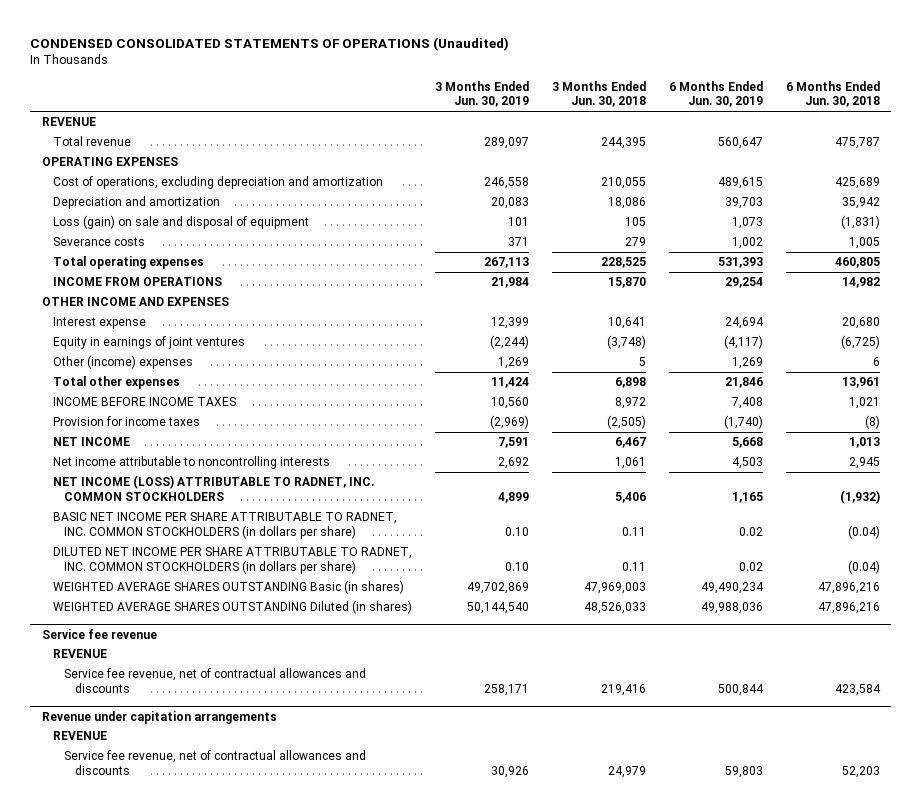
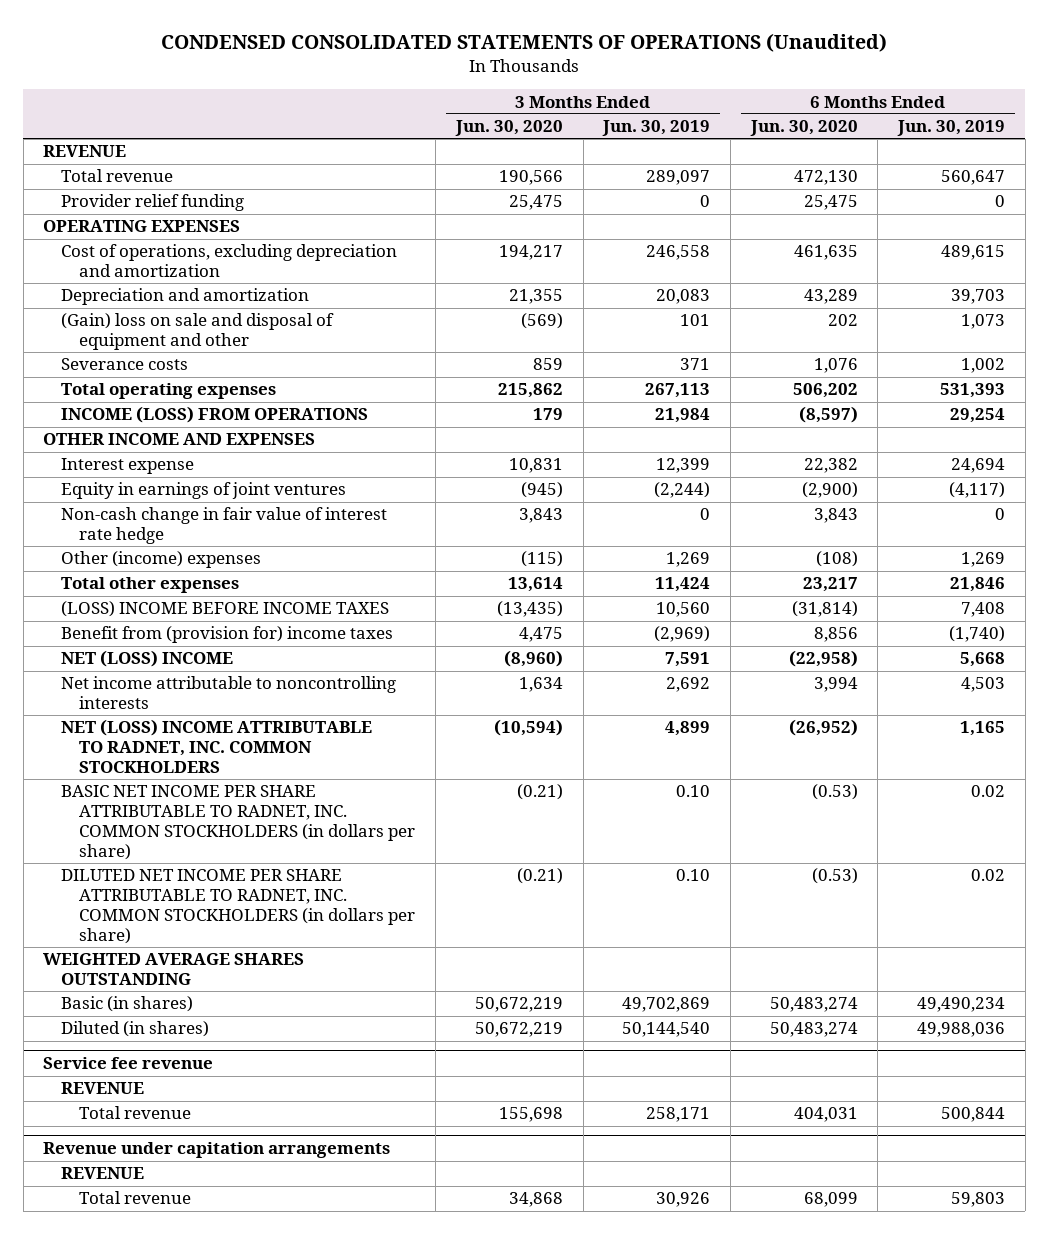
- | 3 Months Ended Jun. 30, 2019 | 3 Months Ended Jun. 30, 2018 | 6 Months Ended Jun. 30, 2019 | 6 Months Ended Jun. 30, 2018
+ | 3 Months Ended Jun. 30, 2020 | 3 Months Ended Jun. 30, 2019 | 6 Months Ended Jun. 30, 2020 | 6 Months Ended Jun. 30, 2019
+ Provider relief funding | 25,475 | 0 | 25,475 | 0
- Loss (gain) on sale and disposal of equipment | 101 | 105 | 1,073 | (1,831)
+ (Gain) loss on sale and disposal of equipment and other | (569) | 101 | 202 | 1,073
- INCOME FROM OPERATIONS | 21,984 | 15,870 | 29,254 | 14,982
+ INCOME (LOSS) FROM OPERATIONS | 179 | 21,984 | (8,597) | 29,254
+ Non-cash change in fair value of interest rate hedge | 3,843 | 0 | 3,843 | 0
- INCOME BEFORE INCOME TAXES | 10,560 | 8,972 | 7,408 | 1,021
- Provision for income taxes | (2,969) | (2,505) | (1,740) | (8)
- NET INCOME | 7,591 | 6,467 | 5,668 | 1,013
+ (LOSS) INCOME BEFORE INCOME TAXES | (13,435) | 10,560 | (31,814) | 7,408
+ Benefit from (provision for) income taxes | 4,475 | (2,969) | 8,856 | (1,740)
+ NET (LOSS) INCOME | (8,960) | 7,591 | (22,958) | 5,668
- NET INCOME (LOSS) ATTRIBUTABLE TO RADNET, INC. COMMON STOCKHOLDERS | 4,899 | 5,406 | 1,165 | (1,932)
+ NET (LOSS) INCOME ATTRIBUTABLE TO RADNET, INC. COMMON STOCKHOLDERS | (10,594) | 4,899 | (26,952) | 1,165
- WEIGHTED AVERAGE SHARES OUTSTANDING Basic (in shares) | 49,702,869 | 47,969,003 | 49,490,234 | 47,896,216
- WEIGHTED AVERAGE SHARES OUTSTANDING Diluted (in shares) | 50,144,540 | 48,526,033 | 49,988,036 | 47,896,216
+ WEIGHTED AVERAGE SHARES OUTSTANDING
+ Basic (in shares) | 50,672,219 | 49,702,869 | 50,483,274 | 49,490,234
+ Diluted (in shares) | 50,672,219 | 50,144,540 | 50,483,274 | 49,988,036
@ Service fee revenue
- Service fee revenue, net of contractual allowances and discounts | 258,171 | 219,416 | 500,844 | 423,584
+ Total revenue | 155,698 | 258,171 | 404,031 | 500,844
@ Revenue under capitation arrangements
- Service fee revenue, net of contractual allowances and discounts | 30,926 | 24,979 | 59,803 | 52,203
+ Total revenue | 34,868 | 30,926 | 68,099 | 59,803

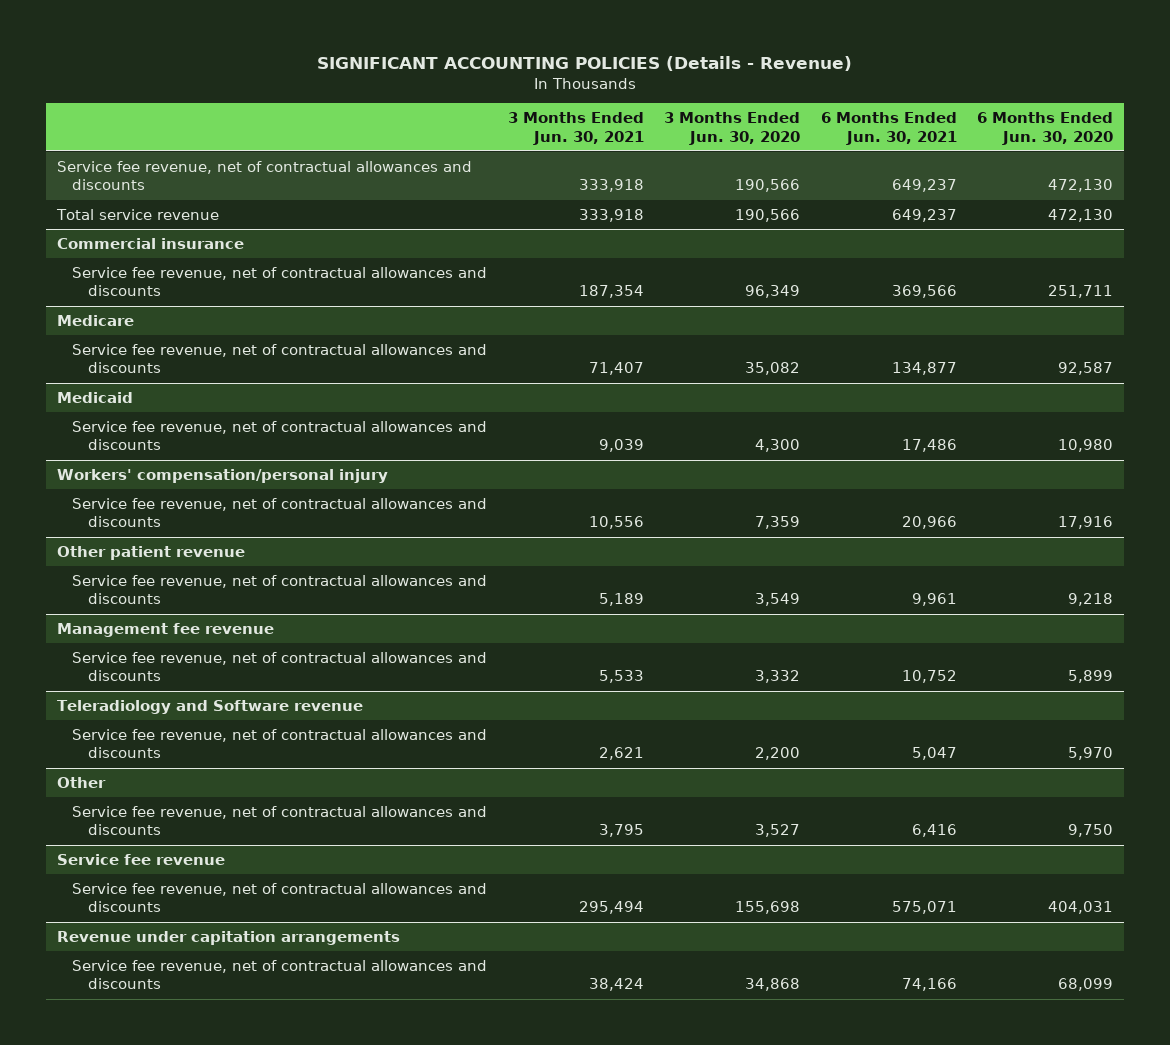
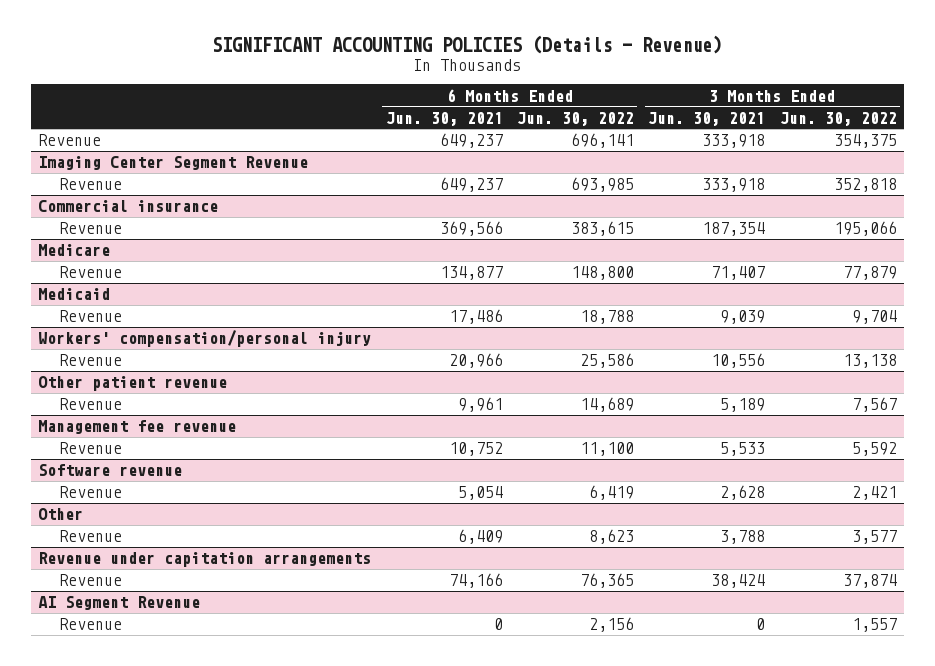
- | 3 Months Ended Jun. 30, 2021 | 3 Months Ended Jun. 30, 2020 | 6 Months Ended Jun. 30, 2021 | 6 Months Ended Jun. 30, 2020
+ | 6 Months Ended Jun. 30, 2021 | 6 Months Ended Jun. 30, 2022 | 3 Months Ended Jun. 30, 2021 | 3 Months Ended Jun. 30, 2022
- Service fee revenue, net of contractual allowances and discounts | 333,918 | 190,566 | 649,237 | 472,130
- Total service revenue | 333,918 | 190,566 | 649,237 | 472,130
+ Revenue | 649,237 | 696,141 | 333,918 | 354,375
+ Imaging Center Segment Revenue
+ Revenue | 649,237 | 693,985 | 333,918 | 352,818
@ Commercial insurance
- Service fee revenue, net of contractual allowances and discounts | 187,354 | 96,349 | 369,566 | 251,711
+ Revenue | 369,566 | 383,615 | 187,354 | 195,066
@ Medicare
- Service fee revenue, net of contractual allowances and discounts | 71,407 | 35,082 | 134,877 | 92,587
+ Revenue | 134,877 | 148,800 | 71,407 | 77,879
@ Medicaid
- Service fee revenue, net of contractual allowances and discounts | 9,039 | 4,300 | 17,486 | 10,980
+ Revenue | 17,486 | 18,788 | 9,039 | 9,704
@ Workers' compensation/personal injury
- Service fee revenue, net of contractual allowances and discounts | 10,556 | 7,359 | 20,966 | 17,916
+ Revenue | 20,966 | 25,586 | 10,556 | 13,138
@ Other patient revenue
- Service fee revenue, net of contractual allowances and discounts | 5,189 | 3,549 | 9,961 | 9,218
+ Revenue | 9,961 | 14,689 | 5,189 | 7,567
@ Management fee revenue
- Service fee revenue, net of contractual allowances and discounts | 5,533 | 3,332 | 10,752 | 5,899
- Teleradiology and Software revenue
- Service fee revenue, net of contractual allowances and discounts | 2,621 | 2,200 | 5,047 | 5,970
@ Management fee revenue
+ Revenue | 10,752 | 11,100 | 5,533 | 5,592
+ Software revenue
+ Revenue | 5,054 | 6,419 | 2,628 | 2,421
@ Other
- Service fee revenue, net of contractual allowances and discounts | 3,795 | 3,527 | 6,416 | 9,750
- Service fee revenue
- Service fee revenue, net of contractual allowances and discounts | 295,494 | 155,698 | 575,071 | 404,031
@ Other
+ Revenue | 6,409 | 8,623 | 3,788 | 3,577
@ Revenue under capitation arrangements
- Service fee revenue, net of contractual allowances and discounts | 38,424 | 34,868 | 74,166 | 68,099
+ Revenue | 74,166 | 76,365 | 38,424 | 37,874
+ AI Segment Revenue
+ Revenue | 0 | 2,156 | 0 | 1,557

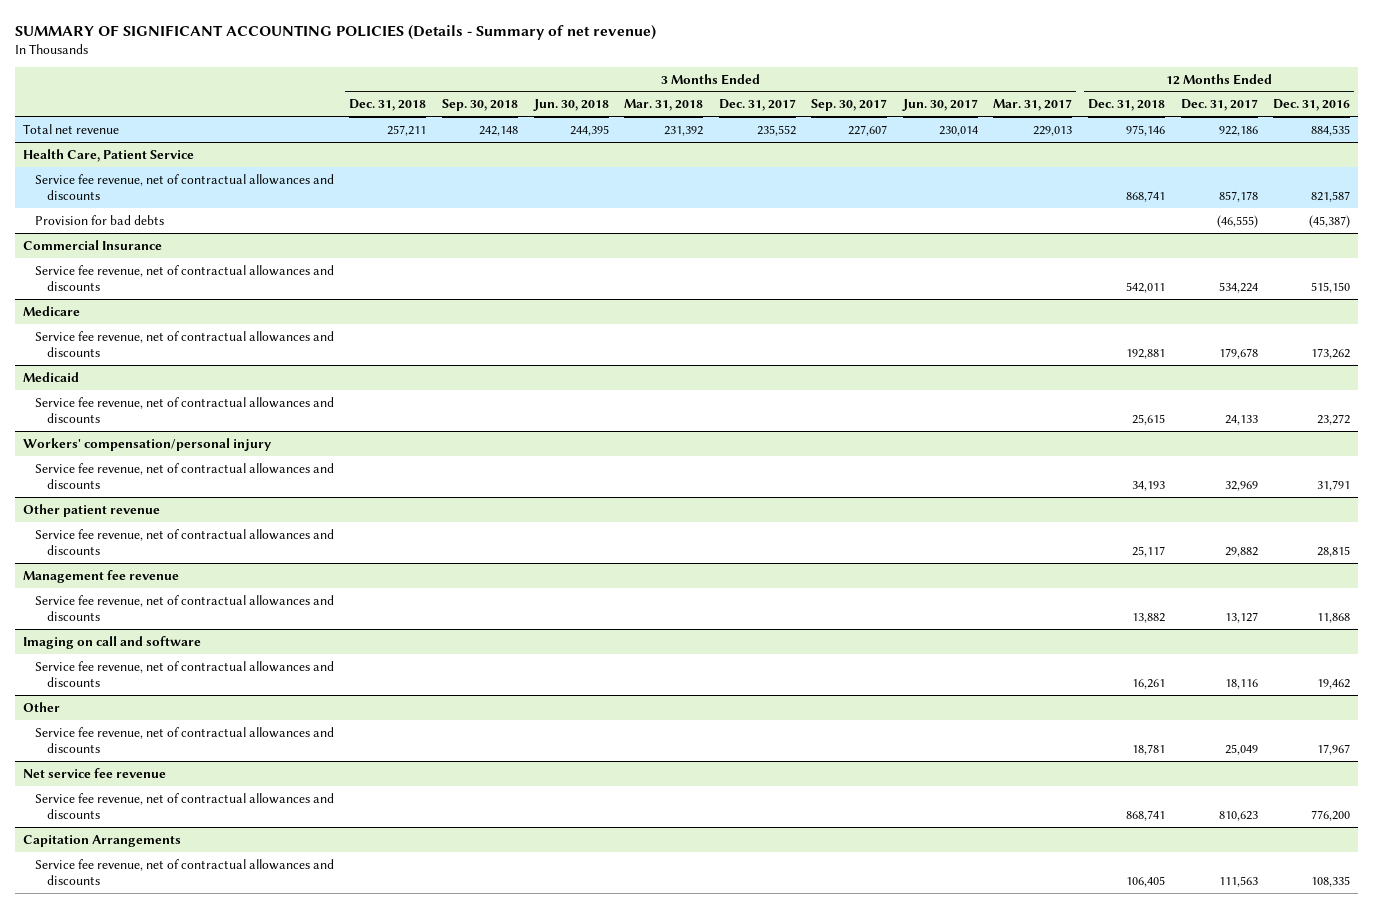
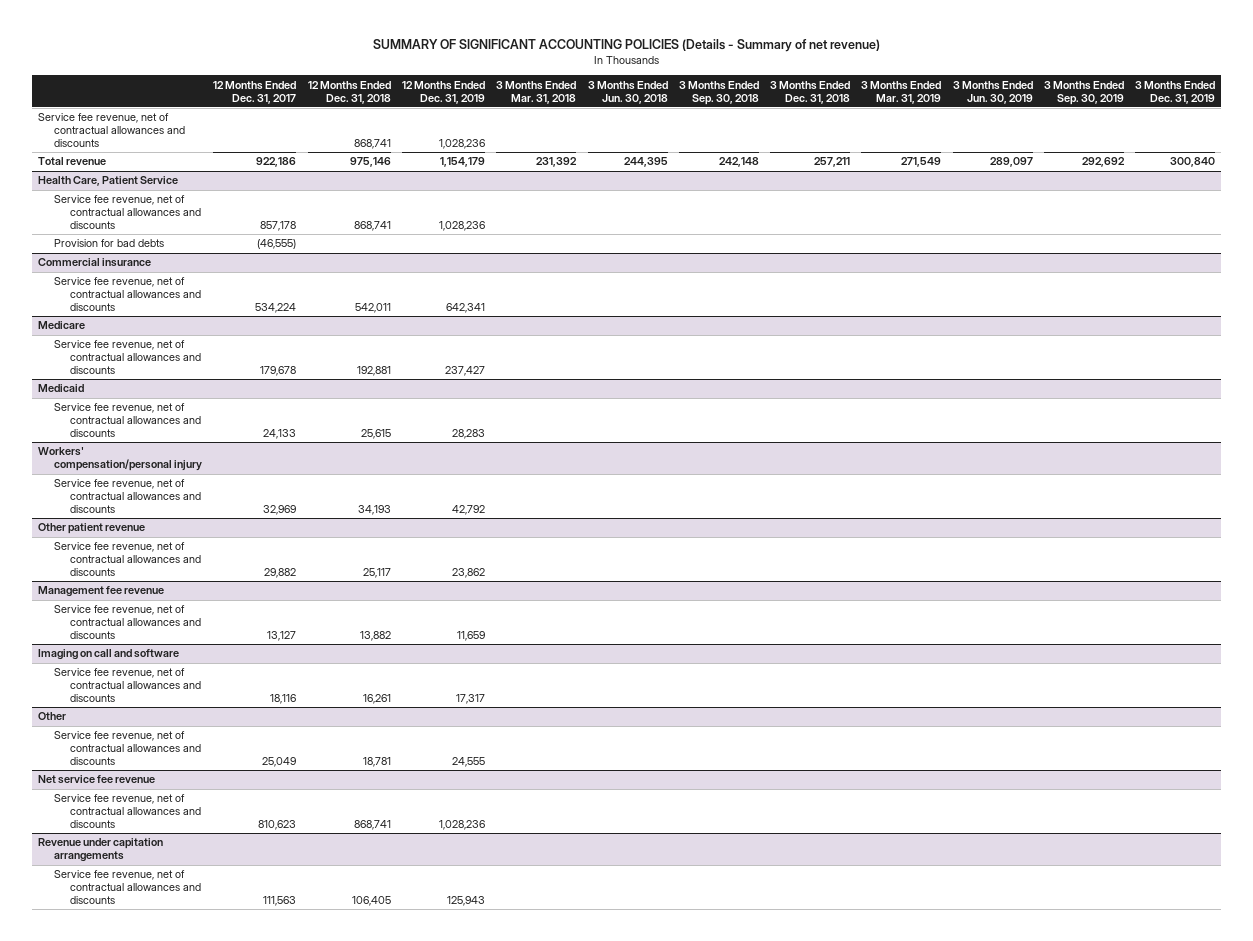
- | 3 Months Ended Dec. 31, 2018 | 3 Months Ended Sep. 30, 2018 | 3 Months Ended Jun. 30, 2018 | 3 Months Ended Mar. 31, 2018 | 3 Months Ended Dec. 31, 2017 | 3 Months Ended Sep. 30, 2017 | 3 Months Ended Jun. 30, 2017 | 3 Months Ended Mar. 31, 2017 | 12 Months Ended Dec. 31, 2018 | 12 Months Ended Dec. 31, 2017 | 12 Months Ended Dec. 31, 2016
+ | 12 Months Ended Dec. 31, 2017 | 12 Months Ended Dec. 31, 2018 | 12 Months Ended Dec. 31, 2019 | 3 Months Ended Mar. 31, 2018 | 3 Months Ended Jun. 30, 2018 | 3 Months Ended Sep. 30, 2018 | 3 Months Ended Dec. 31, 2018 | 3 Months Ended Mar. 31, 2019 | 3 Months Ended Jun. 30, 2019 | 3 Months Ended Sep. 30, 2019 | 3 Months Ended Dec. 31, 2019
- Total net revenue | 257,211 | 242,148 | 244,395 | 231,392 | 235,552 | 227,607 | 230,014 | 229,013 | 975,146 | 922,186 | 884,535
+ Service fee revenue, net of contractual allowances and discounts | | 868,741 | 1,028,236 | | | | | | | |
+ Total revenue | 922,186 | 975,146 | 1,154,179 | 231,392 | 244,395 | 242,148 | 257,211 | 271,549 | 289,097 | 292,692 | 300,840
- Commercial Insurance
+ Commercial insurance
- Capitation Arrangements
+ Revenue under capitation arrangements

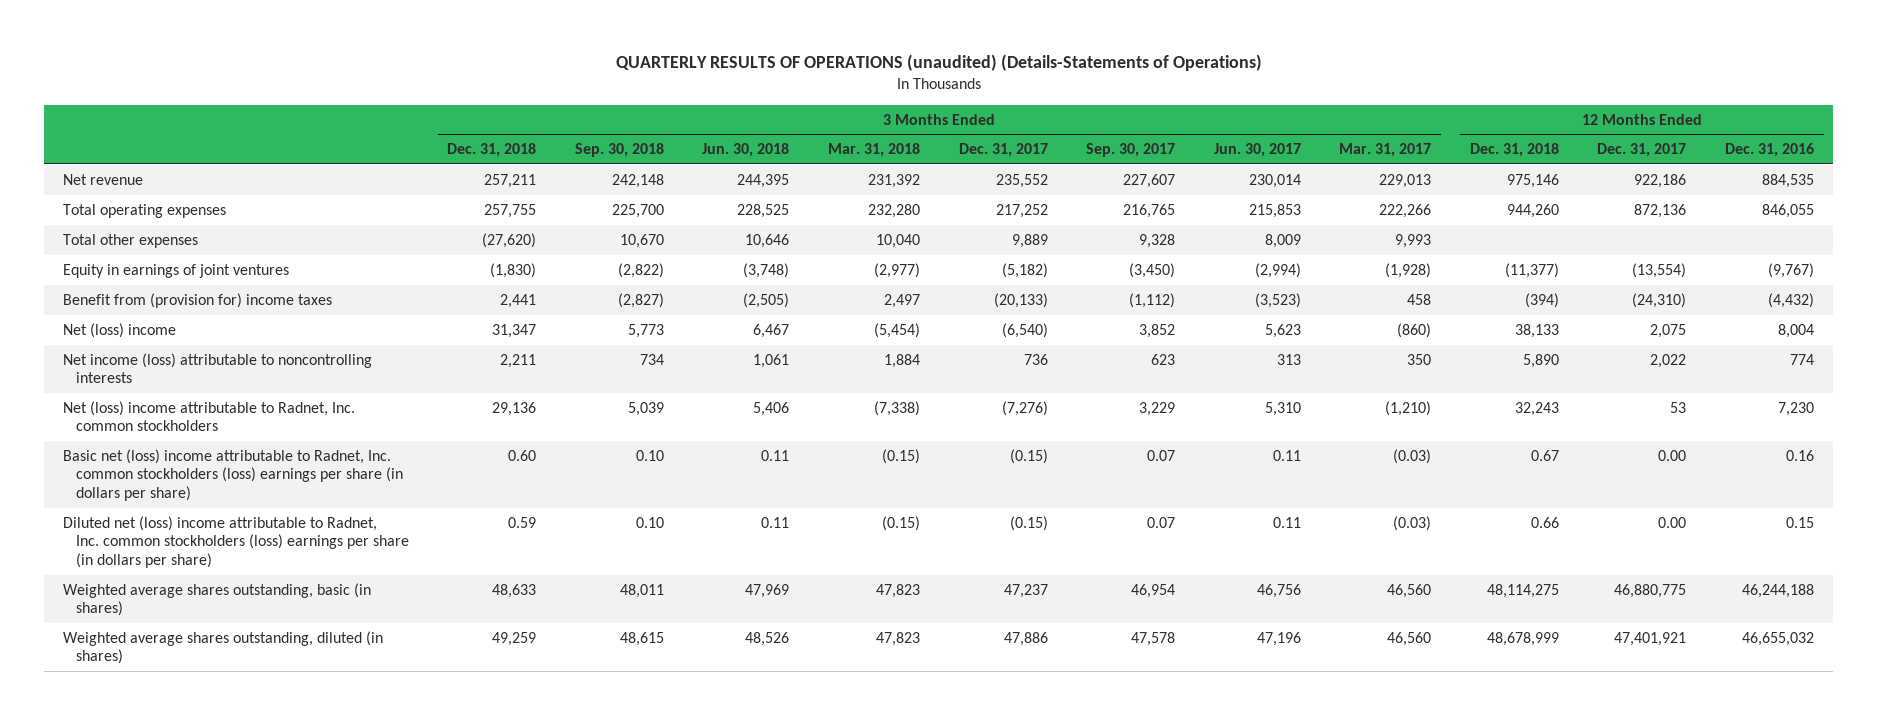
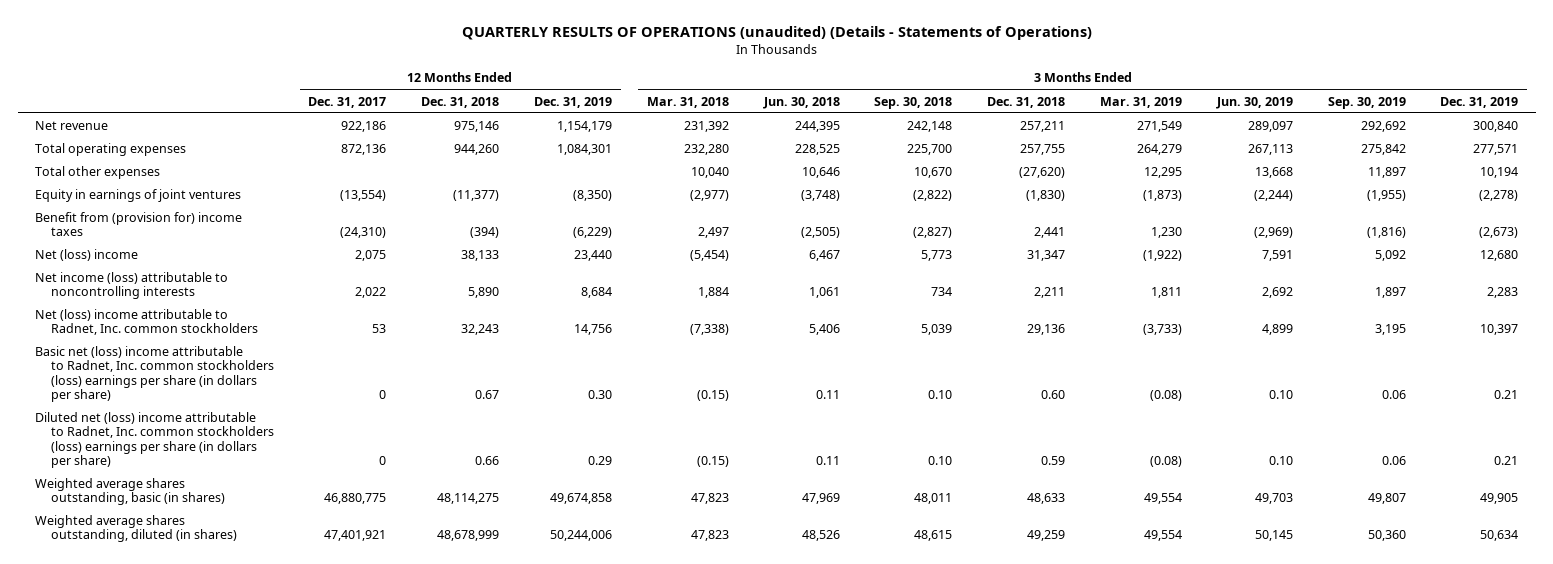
- QUARTERLY RESULTS OF OPERATIONS (unaudited) (Details-Statements of Operations)
+ QUARTERLY RESULTS OF OPERATIONS (unaudited) (Details - Statements of Operations)
- | 3 Months Ended Dec. 31, 2018 | 3 Months Ended Sep. 30, 2018 | 3 Months Ended Jun. 30, 2018 | 3 Months Ended Mar. 31, 2018 | 3 Months Ended Dec. 31, 2017 | 3 Months Ended Sep. 30, 2017 | 3 Months Ended Jun. 30, 2017 | 3 Months Ended Mar. 31, 2017 | 12 Months Ended Dec. 31, 2018 | 12 Months Ended Dec. 31, 2017 | 12 Months Ended Dec. 31, 2016
+ | 12 Months Ended Dec. 31, 2017 | 12 Months Ended Dec. 31, 2018 | 12 Months Ended Dec. 31, 2019 | 3 Months Ended Mar. 31, 2018 | 3 Months Ended Jun. 30, 2018 | 3 Months Ended Sep. 30, 2018 | 3 Months Ended Dec. 31, 2018 | 3 Months Ended Mar. 31, 2019 | 3 Months Ended Jun. 30, 2019 | 3 Months Ended Sep. 30, 2019 | 3 Months Ended Dec. 31, 2019
- Basic net (loss) income attributable to Radnet, Inc. common stockholders (loss) earnings per share (in dollars per share) | 0.60 | 0.10 | 0.11 | (0.15) | (0.15) | 0.07 | 0.11 | (0.03) | 0.67 | 0.00 | 0.16
- Diluted net (loss) income attributable to Radnet, Inc. common stockholders (loss) earnings per share (in dollars per share) | 0.59 | 0.10 | 0.11 | (0.15) | (0.15) | 0.07 | 0.11 | (0.03) | 0.66 | 0.00 | 0.15
+ Basic net (loss) income attributable to Radnet, Inc. common stockholders (loss) earnings per share (in dollars per share) | 0 | 0.67 | 0.30 | (0.15) | 0.11 | 0.10 | 0.60 | (0.08) | 0.10 | 0.06 | 0.21
+ Diluted net (loss) income attributable to Radnet, Inc. common stockholders (loss) earnings per share (in dollars per share) | 0 | 0.66 | 0.29 | (0.15) | 0.11 | 0.10 | 0.59 | (0.08) | 0.10 | 0.06 | 0.21

